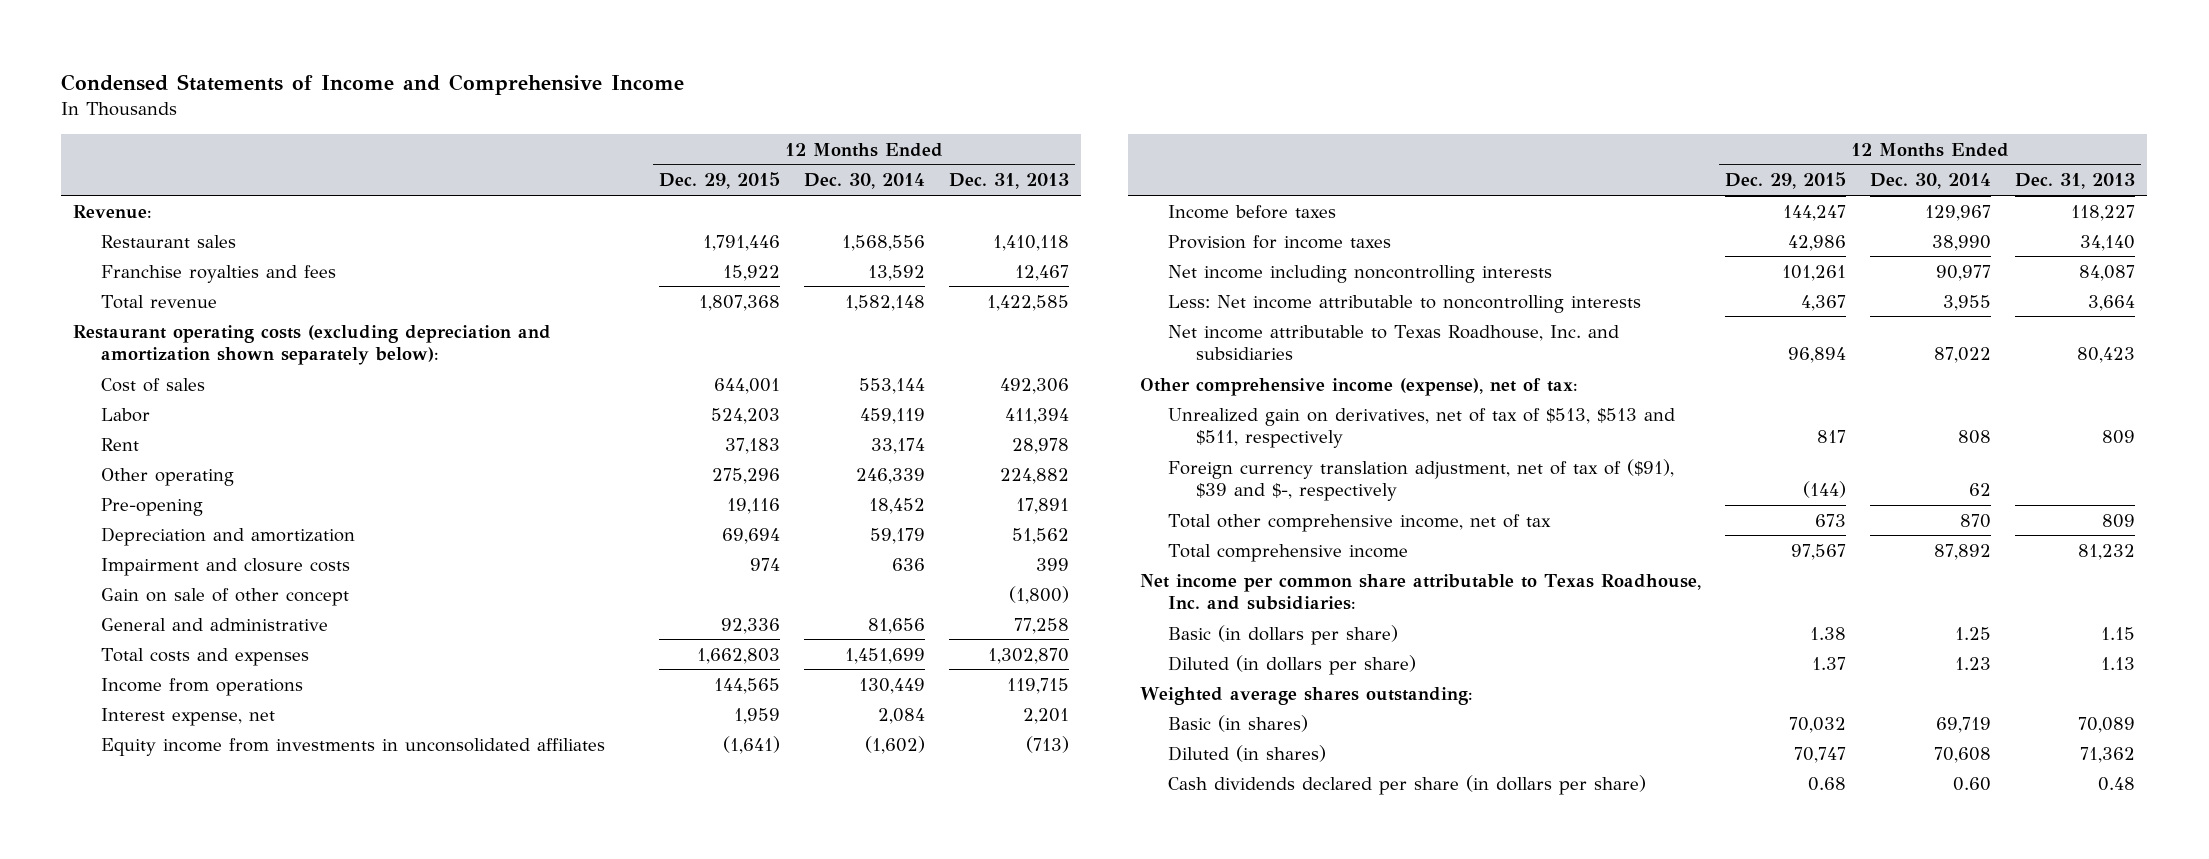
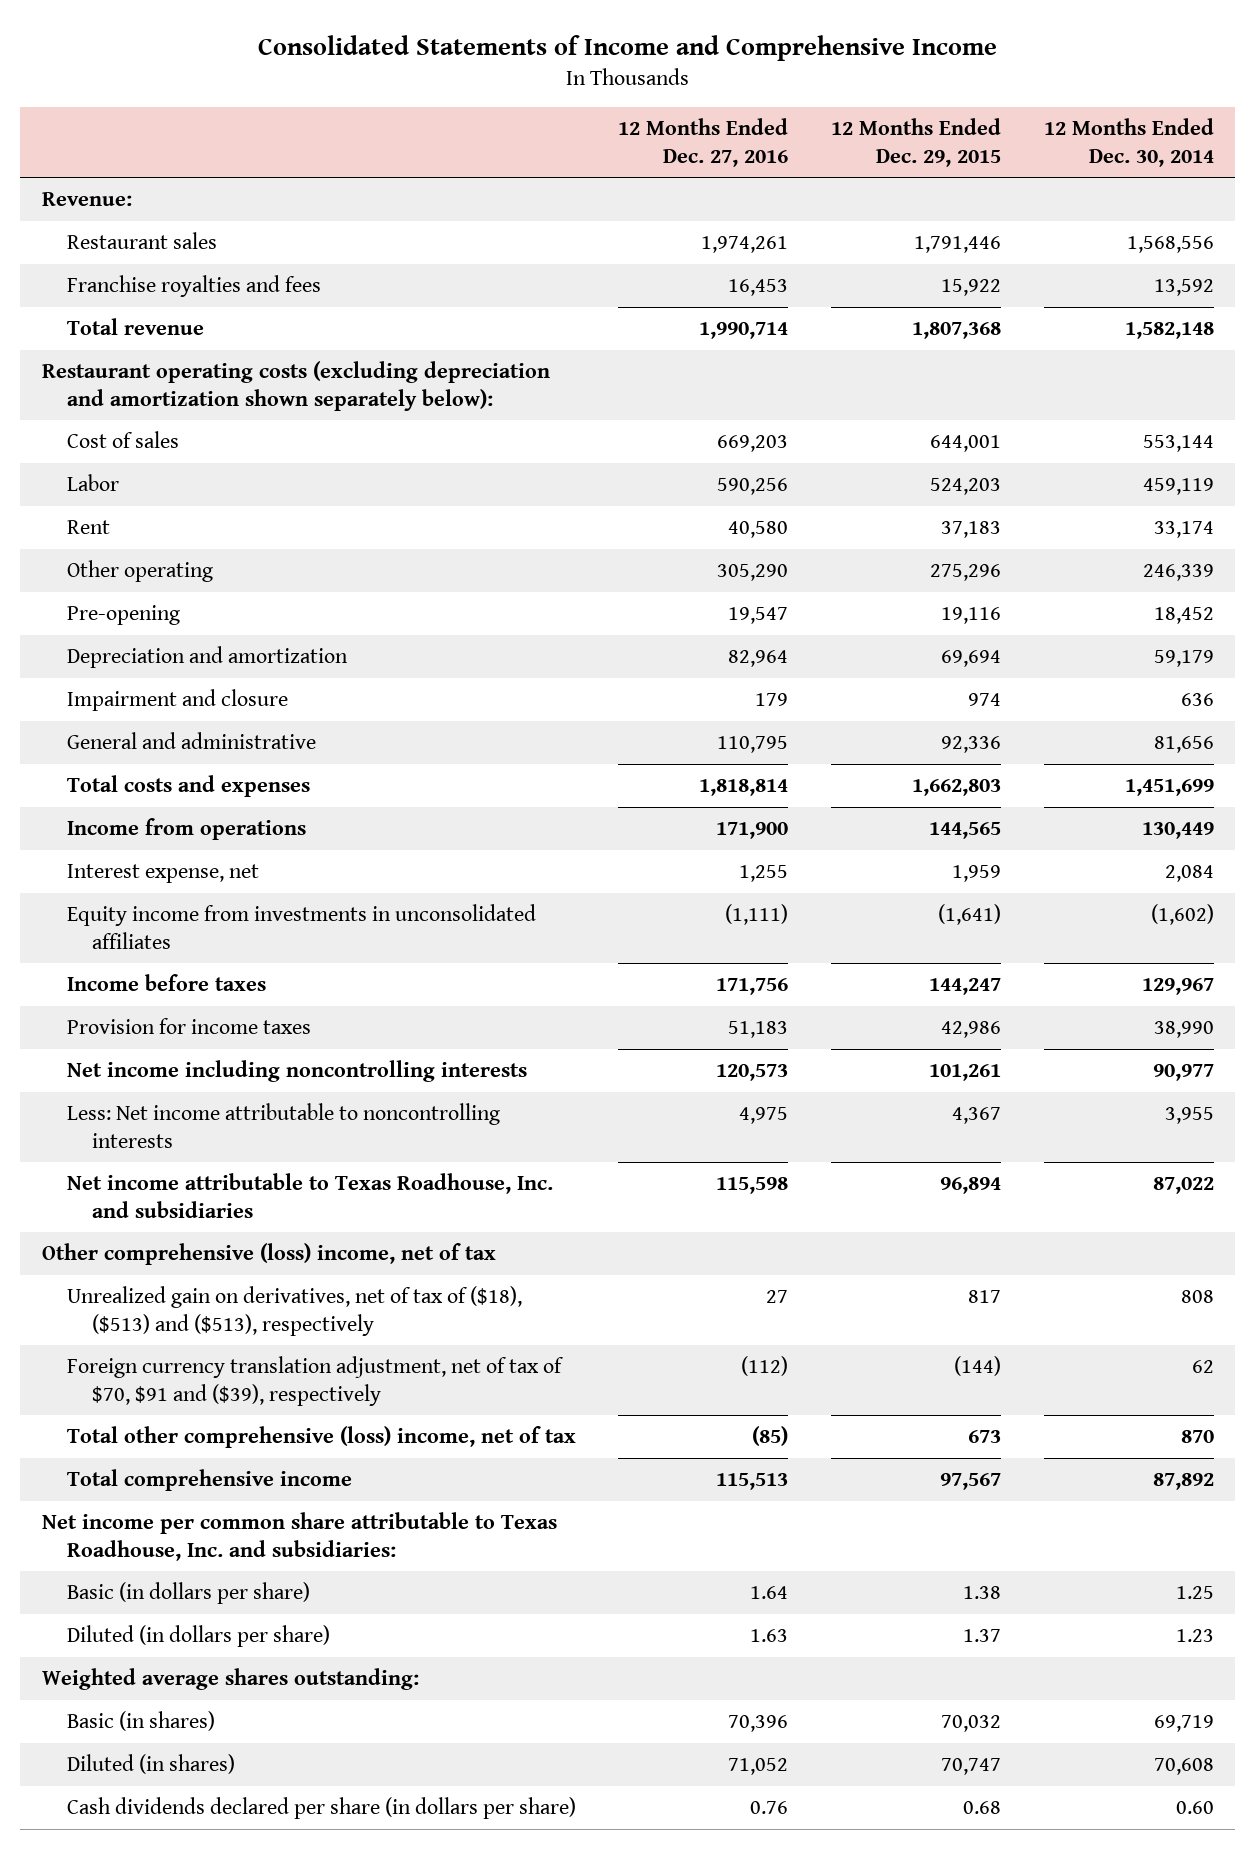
- Condensed Statements of Income and Comprehensive Income
+ Consolidated Statements of Income and Comprehensive Income
- | 12 Months Ended Dec. 29, 2015 | 12 Months Ended Dec. 30, 2014 | 12 Months Ended Dec. 31, 2013
+ | 12 Months Ended Dec. 27, 2016 | 12 Months Ended Dec. 29, 2015 | 12 Months Ended Dec. 30, 2014
- Impairment and closure costs | 974 | 636 | 399
- Gain on sale of other concept | | | (1,800)
+ Impairment and closure | 179 | 974 | 636
- Other comprehensive income (expense), net of tax:
- Unrealized gain on derivatives, net of tax of $513, $513 and $511, respectively | 817 | 808 | 809
- Foreign currency translation adjustment, net of tax of ($91), $39 and $-, respectively | (144) | 62 |
- Total other comprehensive income, net of tax | 673 | 870 | 809
+ Other comprehensive (loss) income, net of tax
+ Unrealized gain on derivatives, net of tax of ($18), ($513) and ($513), respectively | 27 | 817 | 808
+ Foreign currency translation adjustment, net of tax of $70, $91 and ($39), respectively | (112) | (144) | 62
+ Total other comprehensive (loss) income, net of tax | (85) | 673 | 870

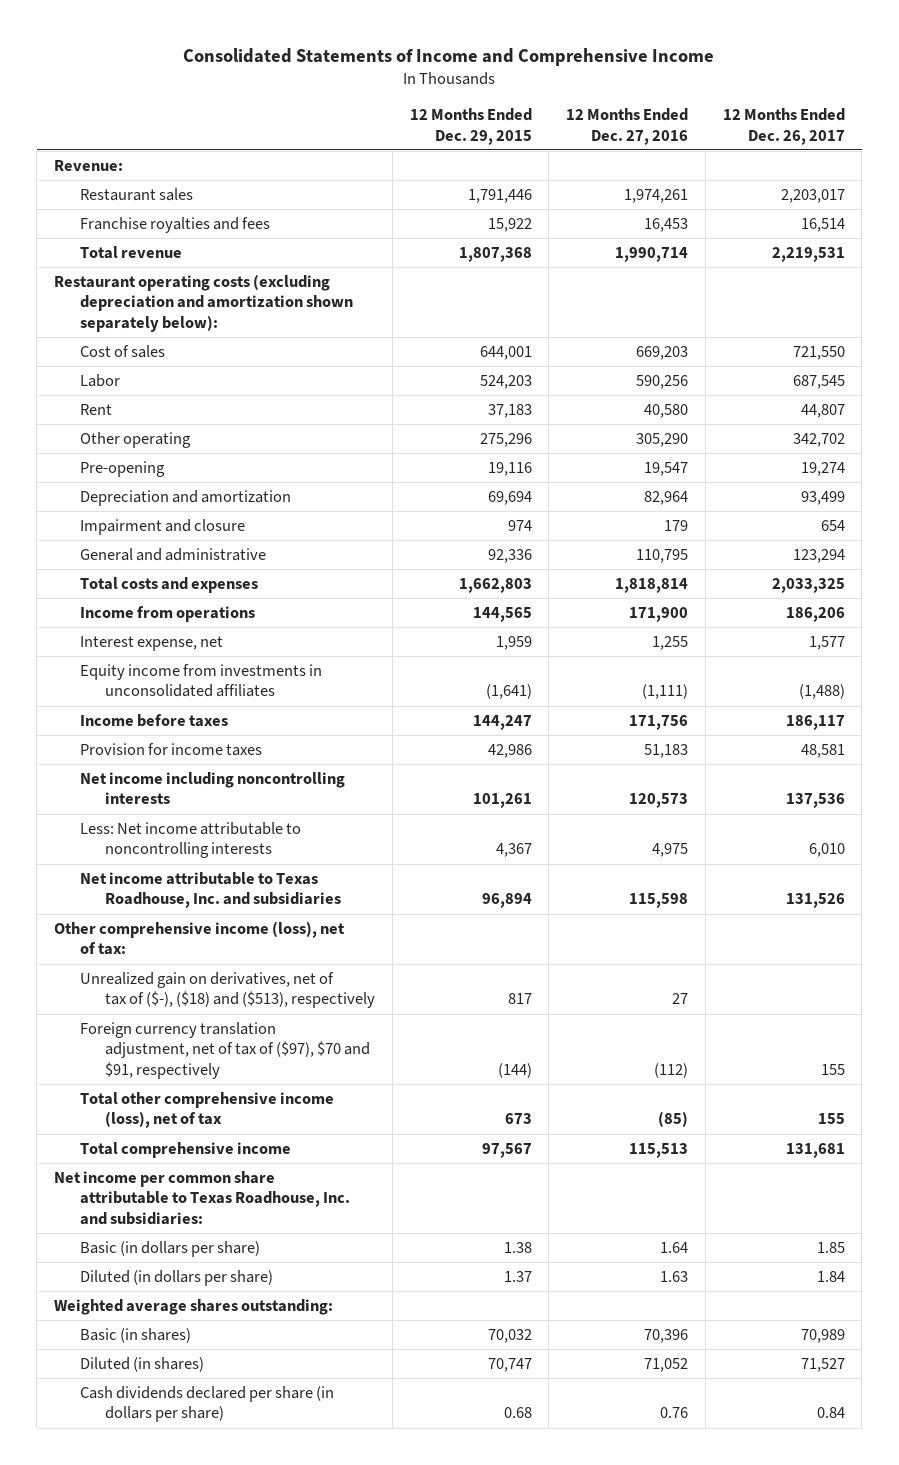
- | 12 Months Ended Dec. 27, 2016 | 12 Months Ended Dec. 29, 2015 | 12 Months Ended Dec. 30, 2014
+ | 12 Months Ended Dec. 29, 2015 | 12 Months Ended Dec. 27, 2016 | 12 Months Ended Dec. 26, 2017
- Other comprehensive (loss) income, net of tax
- Unrealized gain on derivatives, net of tax of ($18), ($513) and ($513), respectively | 27 | 817 | 808
- Foreign currency translation adjustment, net of tax of $70, $91 and ($39), respectively | (112) | (144) | 62
- Total other comprehensive (loss) income, net of tax | (85) | 673 | 870
+ Other comprehensive income (loss), net of tax:
+ Unrealized gain on derivatives, net of tax of ($-), ($18) and ($513), respectively | 817 | 27 |
+ Foreign currency translation adjustment, net of tax of ($97), $70 and $91, respectively | (144) | (112) | 155
+ Total other comprehensive income (loss), net of tax | 673 | (85) | 155

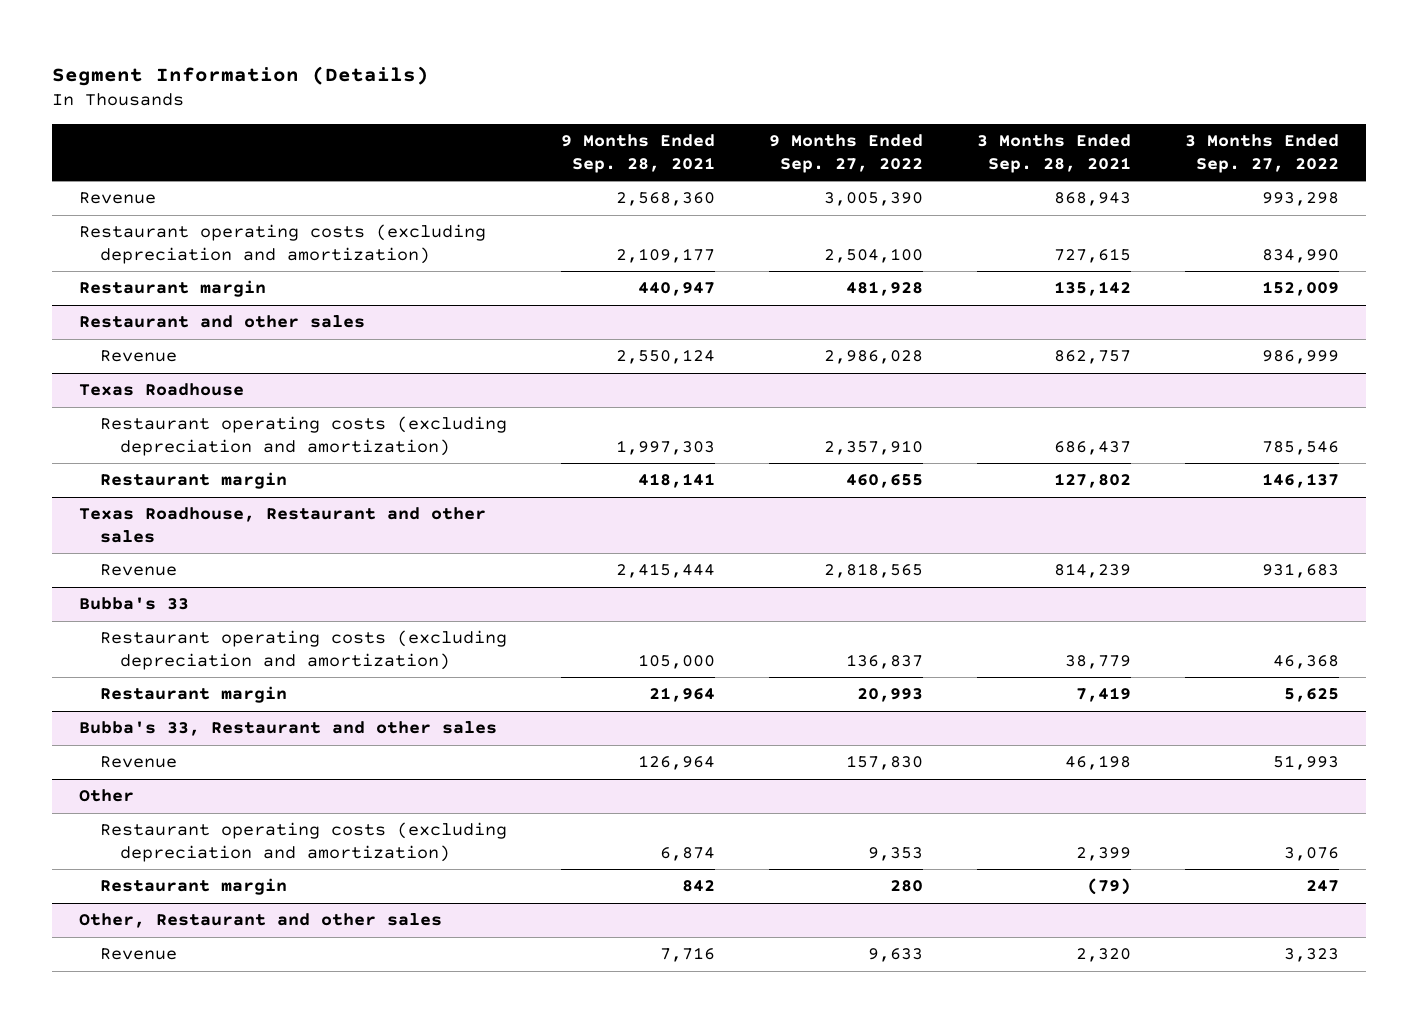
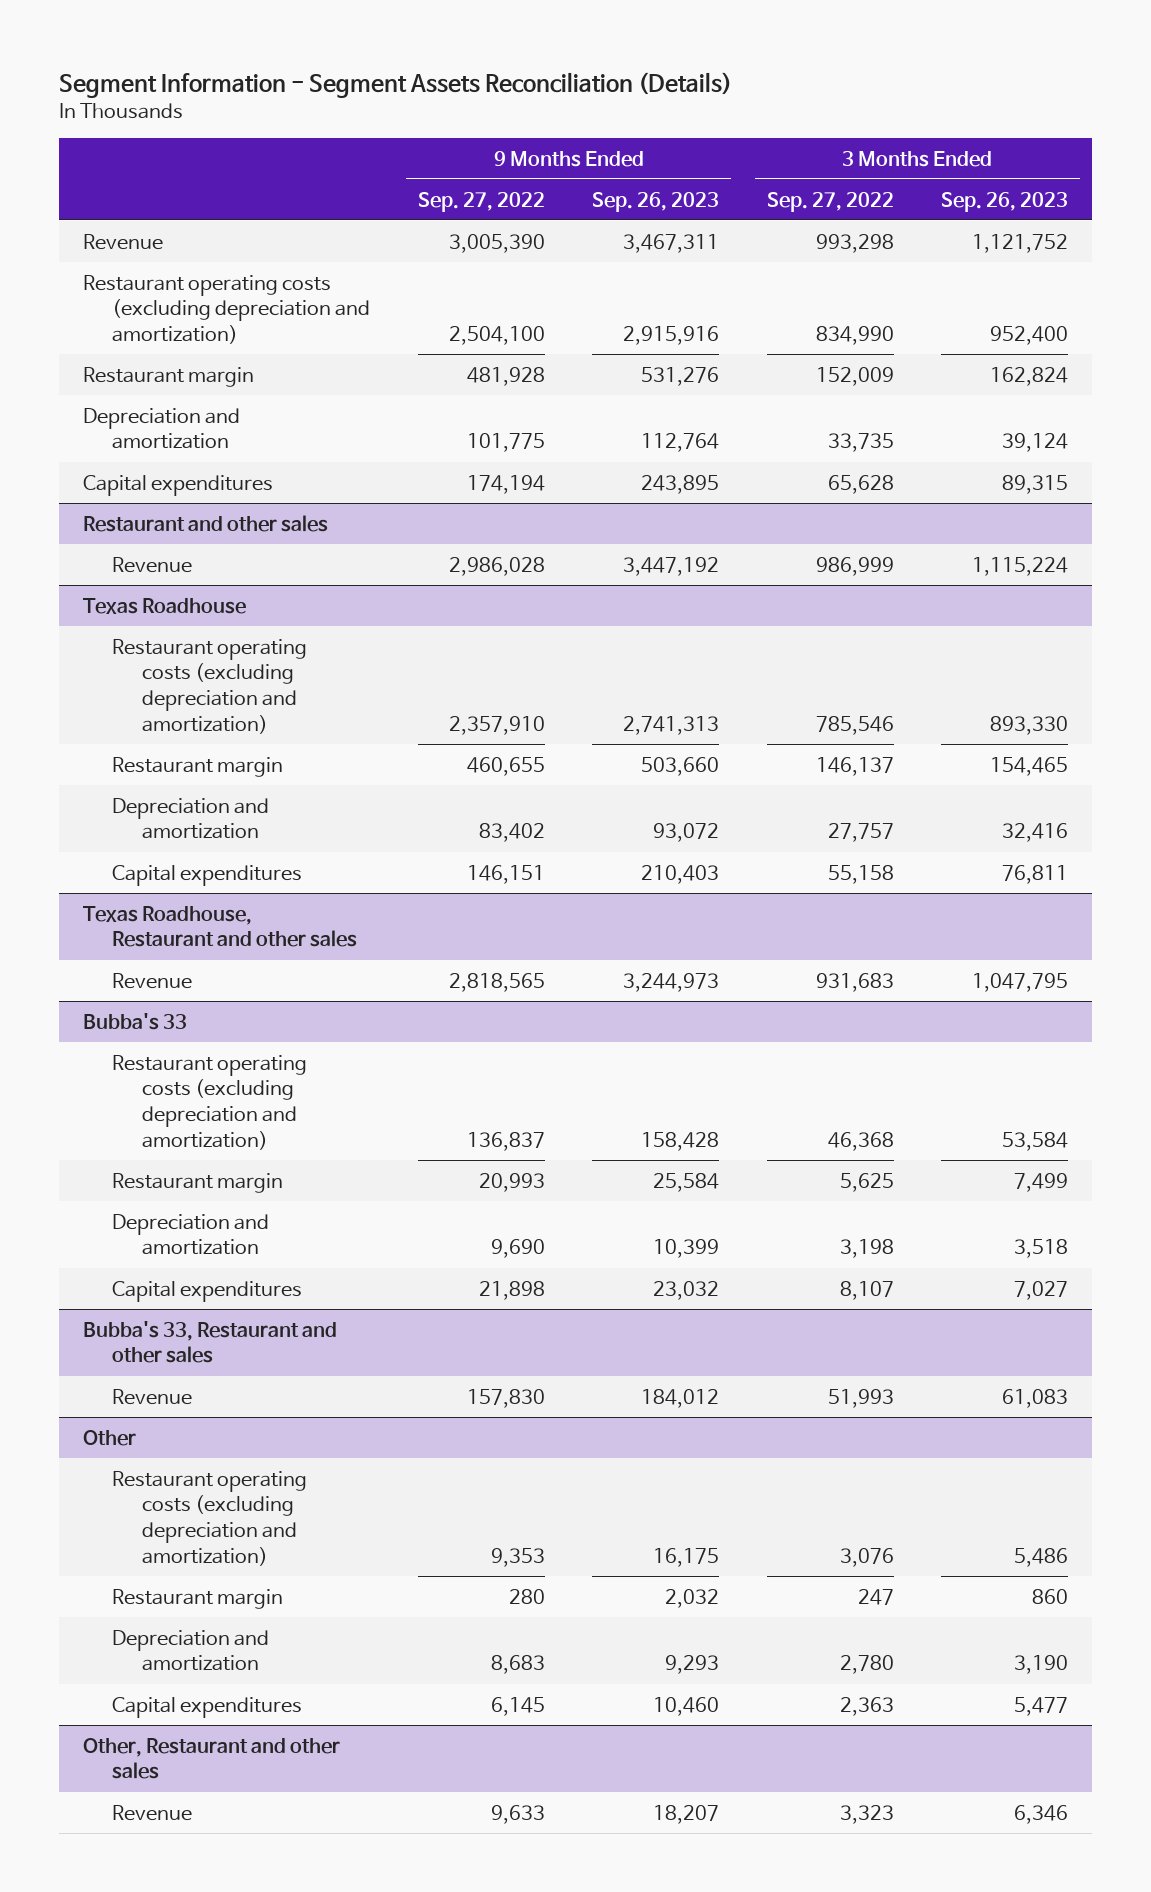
- Segment Information (Details)
+ Segment Information - Segment Assets Reconciliation (Details)
- | 9 Months Ended Sep. 28, 2021 | 9 Months Ended Sep. 27, 2022 | 3 Months Ended Sep. 28, 2021 | 3 Months Ended Sep. 27, 2022
+ | 9 Months Ended Sep. 27, 2022 | 9 Months Ended Sep. 26, 2023 | 3 Months Ended Sep. 27, 2022 | 3 Months Ended Sep. 26, 2023
+ Depreciation and amortization | 101,775 | 112,764 | 33,735 | 39,124
+ Capital expenditures | 174,194 | 243,895 | 65,628 | 89,315
@ Texas Roadhouse
+ Depreciation and amortization | 83,402 | 93,072 | 27,757 | 32,416
+ Capital expenditures | 146,151 | 210,403 | 55,158 | 76,811
@ Bubba's 33
+ Depreciation and amortization | 9,690 | 10,399 | 3,198 | 3,518
+ Capital expenditures | 21,898 | 23,032 | 8,107 | 7,027
@ Other
+ Depreciation and amortization | 8,683 | 9,293 | 2,780 | 3,190
+ Capital expenditures | 6,145 | 10,460 | 2,363 | 5,477

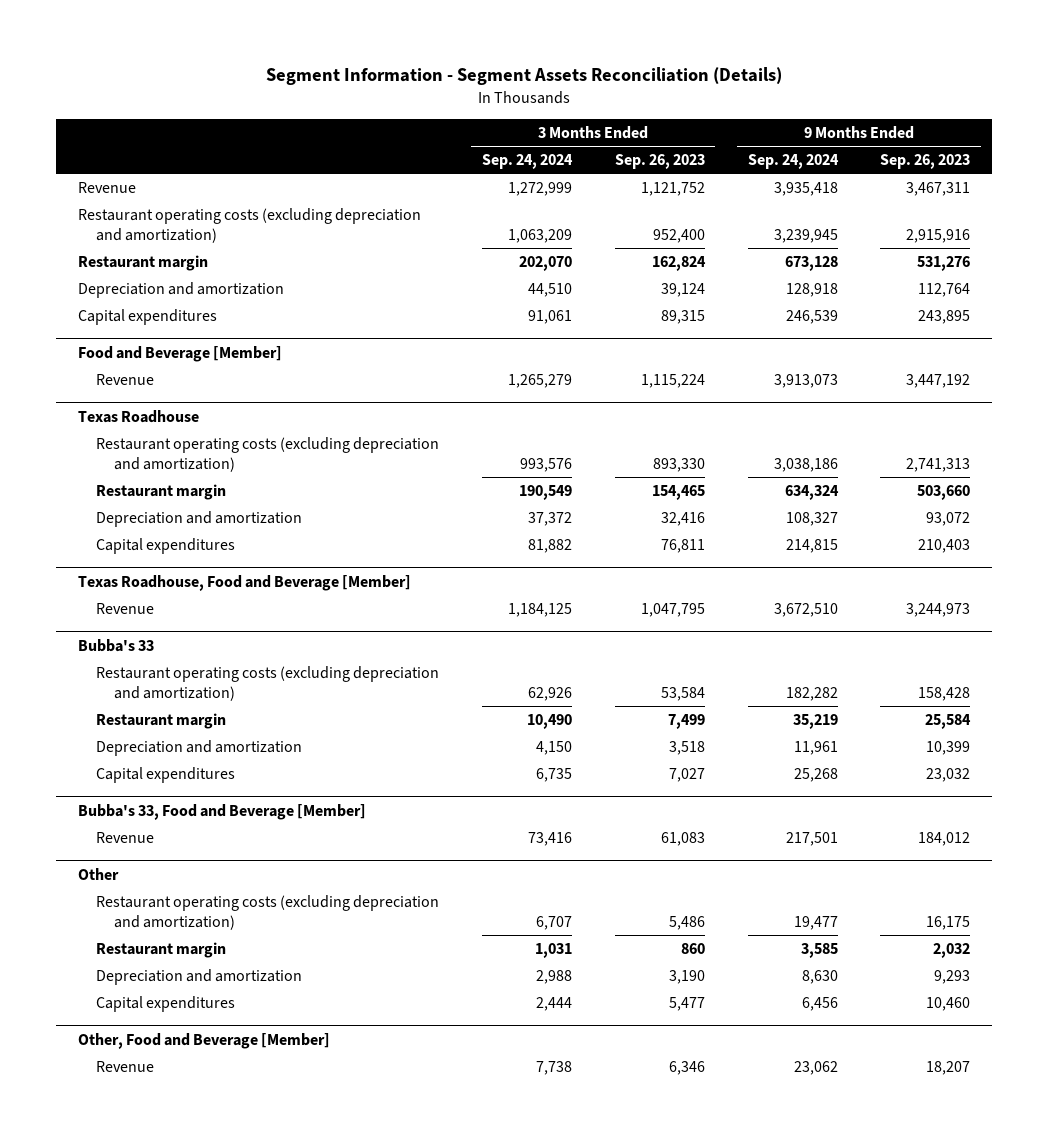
- | 9 Months Ended Sep. 27, 2022 | 9 Months Ended Sep. 26, 2023 | 3 Months Ended Sep. 27, 2022 | 3 Months Ended Sep. 26, 2023
+ | 3 Months Ended Sep. 24, 2024 | 3 Months Ended Sep. 26, 2023 | 9 Months Ended Sep. 24, 2024 | 9 Months Ended Sep. 26, 2023
- Restaurant and other sales
+ Food and Beverage [Member]
- Texas Roadhouse, Restaurant and other sales
+ Texas Roadhouse, Food and Beverage [Member]
- Bubba's 33, Restaurant and other sales
+ Bubba's 33, Food and Beverage [Member]
- Other, Restaurant and other sales
+ Other, Food and Beverage [Member]

